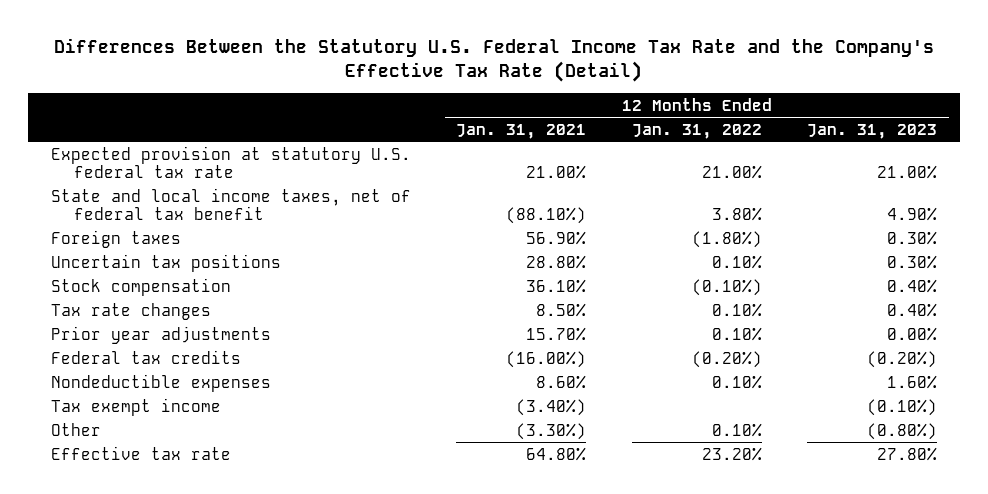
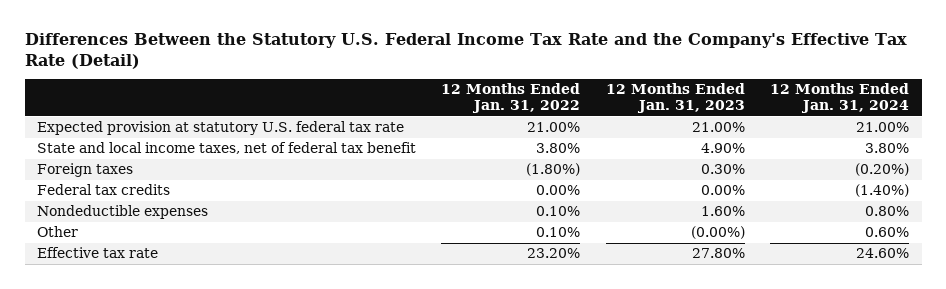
- | 12 Months Ended Jan. 31, 2021 | 12 Months Ended Jan. 31, 2022 | 12 Months Ended Jan. 31, 2023
+ | 12 Months Ended Jan. 31, 2022 | 12 Months Ended Jan. 31, 2023 | 12 Months Ended Jan. 31, 2024
- Uncertain tax positions | 28.80% | 0.10% | 0.30%
- Stock compensation | 36.10% | (0.10%) | 0.40%
- Tax rate changes | 8.50% | 0.10% | 0.40%
- Prior year adjustments | 15.70% | 0.10% | 0.00%
- Federal tax credits | (16.00%) | (0.20%) | (0.20%)
+ Federal tax credits | 0.00% | 0.00% | (1.40%)
- Tax exempt income | (3.40%) | | (0.10%)
- Other | (3.30%) | 0.10% | (0.80%)
+ Other | 0.10% | (0.00%) | 0.60%

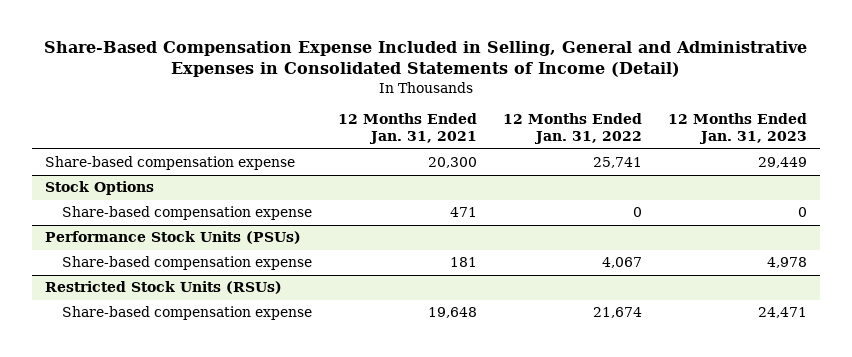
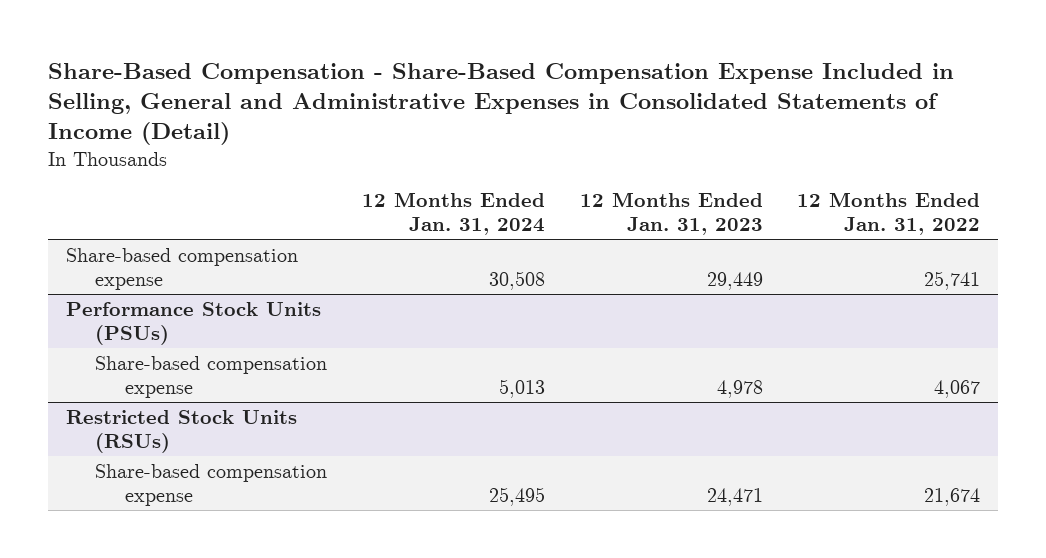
- Share-Based Compensation Expense Included in Selling, General and Administrative Expenses in Consolidated Statements of Income (Detail)
+ Share-Based Compensation - Share-Based Compensation Expense Included in Selling, General and Administrative Expenses in Consolidated Statements of Income (Detail)
- | 12 Months Ended Jan. 31, 2021 | 12 Months Ended Jan. 31, 2022 | 12 Months Ended Jan. 31, 2023
+ | 12 Months Ended Jan. 31, 2024 | 12 Months Ended Jan. 31, 2023 | 12 Months Ended Jan. 31, 2022
- Stock Options
- Share-based compensation expense | 471 | 0 | 0

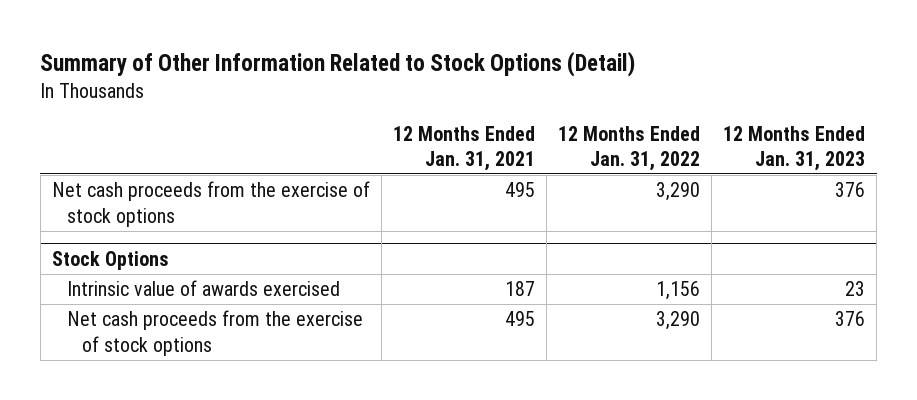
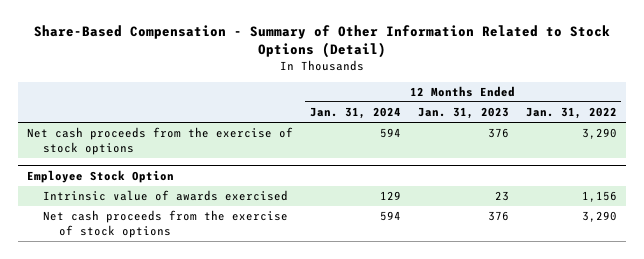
- Summary of Other Information Related to Stock Options (Detail)
+ Share-Based Compensation - Summary of Other Information Related to Stock Options (Detail)
- | 12 Months Ended Jan. 31, 2021 | 12 Months Ended Jan. 31, 2022 | 12 Months Ended Jan. 31, 2023
+ | 12 Months Ended Jan. 31, 2024 | 12 Months Ended Jan. 31, 2023 | 12 Months Ended Jan. 31, 2022
- Stock Options
+ Employee Stock Option

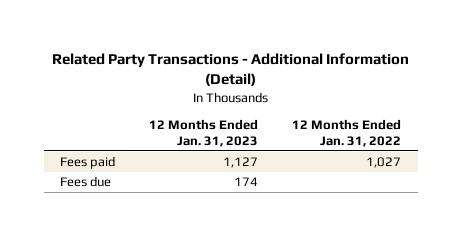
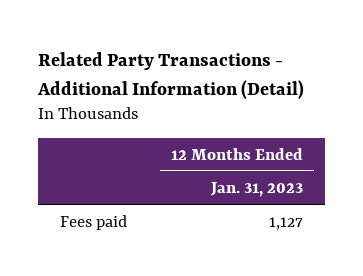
- | 12 Months Ended Jan. 31, 2023 | 12 Months Ended Jan. 31, 2022
+ | 12 Months Ended Jan. 31, 2023
- Fees due | 174 |

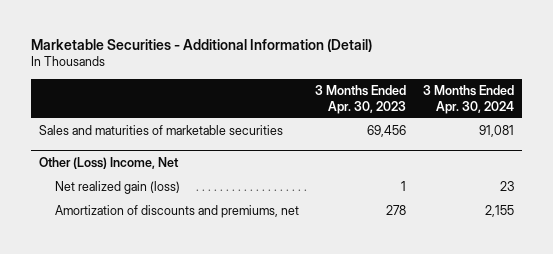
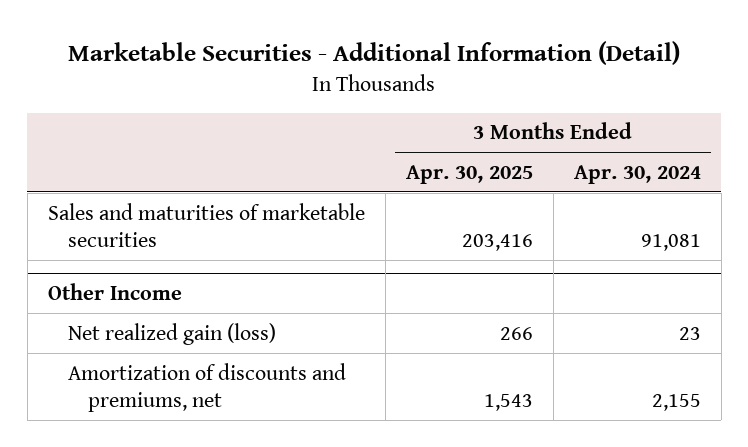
- | 3 Months Ended Apr. 30, 2023 | 3 Months Ended Apr. 30, 2024
+ | 3 Months Ended Apr. 30, 2025 | 3 Months Ended Apr. 30, 2024
- Other (Loss) Income, Net
+ Other Income

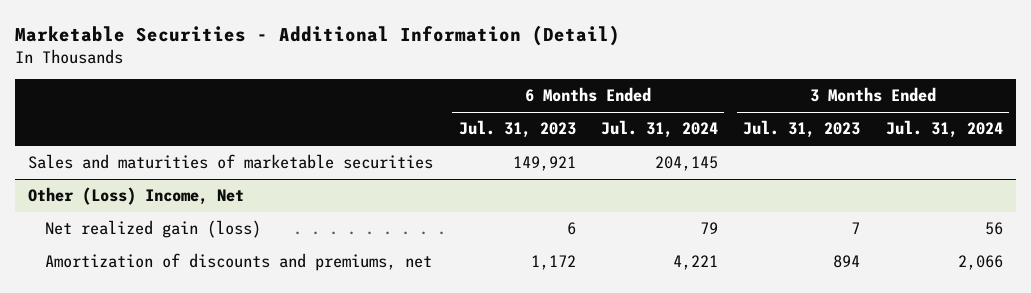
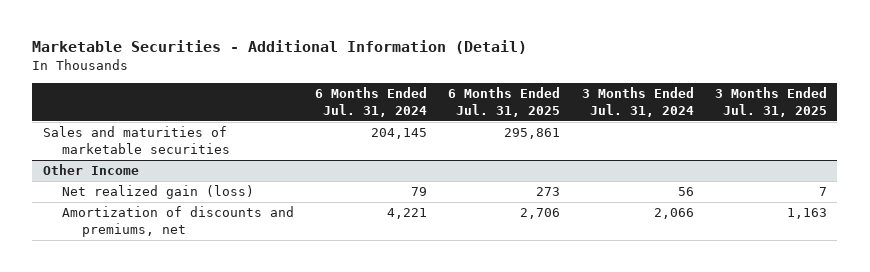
- | 6 Months Ended Jul. 31, 2023 | 6 Months Ended Jul. 31, 2024 | 3 Months Ended Jul. 31, 2023 | 3 Months Ended Jul. 31, 2024
+ | 6 Months Ended Jul. 31, 2024 | 6 Months Ended Jul. 31, 2025 | 3 Months Ended Jul. 31, 2024 | 3 Months Ended Jul. 31, 2025
- Other (Loss) Income, Net
+ Other Income

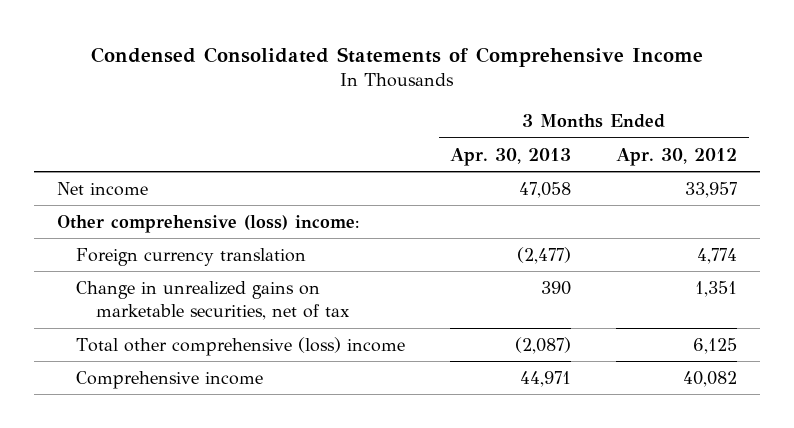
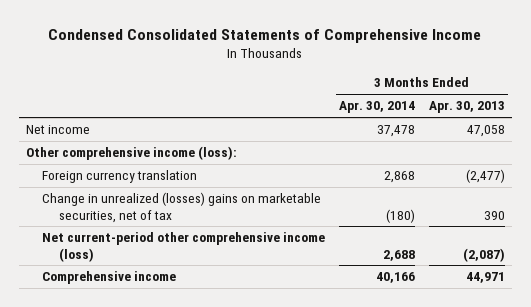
- | 3 Months Ended Apr. 30, 2013 | 3 Months Ended Apr. 30, 2012
+ | 3 Months Ended Apr. 30, 2014 | 3 Months Ended Apr. 30, 2013
- Other comprehensive (loss) income:
+ Other comprehensive income (loss):
- Change in unrealized gains on marketable securities, net of tax | 390 | 1,351
- Total other comprehensive (loss) income | (2,087) | 6,125
+ Change in unrealized (losses) gains on marketable securities, net of tax | (180) | 390
+ Net current-period other comprehensive income (loss) | 2,688 | (2,087)

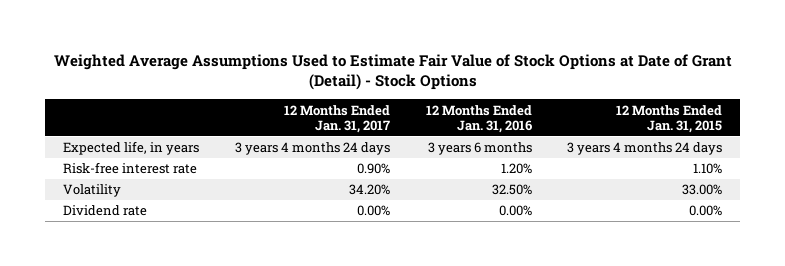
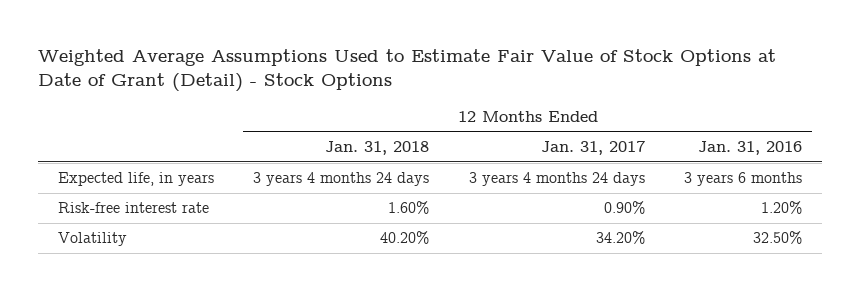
- | 12 Months Ended Jan. 31, 2017 | 12 Months Ended Jan. 31, 2016 | 12 Months Ended Jan. 31, 2015
+ | 12 Months Ended Jan. 31, 2018 | 12 Months Ended Jan. 31, 2017 | 12 Months Ended Jan. 31, 2016
- Dividend rate | 0.00% | 0.00% | 0.00%

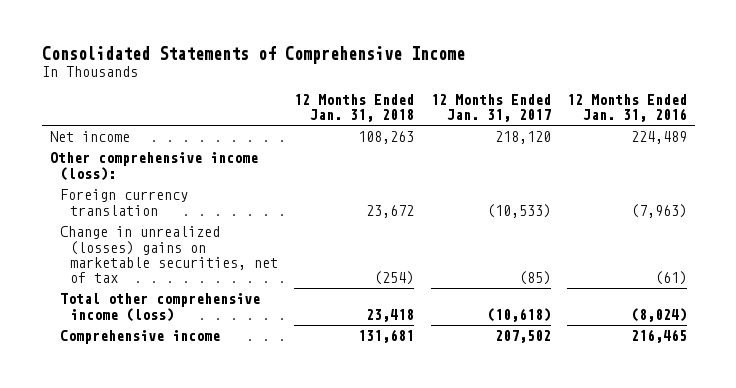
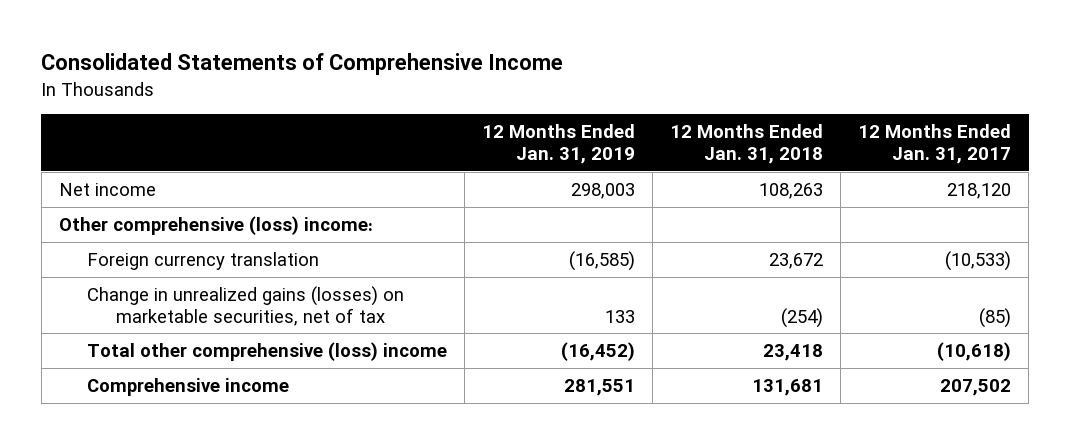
- | 12 Months Ended Jan. 31, 2018 | 12 Months Ended Jan. 31, 2017 | 12 Months Ended Jan. 31, 2016
+ | 12 Months Ended Jan. 31, 2019 | 12 Months Ended Jan. 31, 2018 | 12 Months Ended Jan. 31, 2017
- Other comprehensive income (loss):
+ Other comprehensive (loss) income:
- Change in unrealized (losses) gains on marketable securities, net of tax | (254) | (85) | (61)
- Total other comprehensive income (loss) | 23,418 | (10,618) | (8,024)
+ Change in unrealized gains (losses) on marketable securities, net of tax | 133 | (254) | (85)
+ Total other comprehensive (loss) income | (16,452) | 23,418 | (10,618)

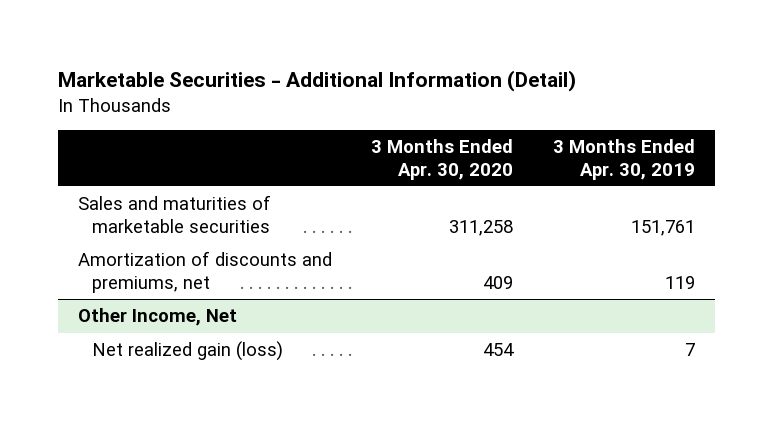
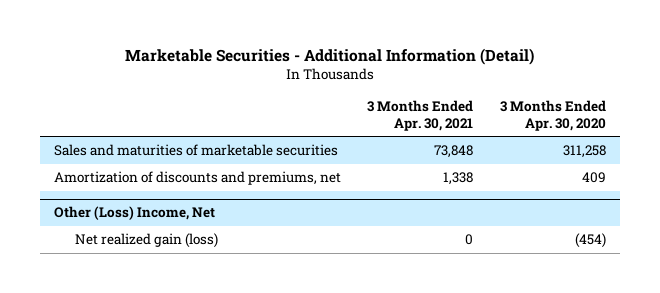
- | 3 Months Ended Apr. 30, 2020 | 3 Months Ended Apr. 30, 2019
+ | 3 Months Ended Apr. 30, 2021 | 3 Months Ended Apr. 30, 2020
- Other Income, Net
- Net realized gain (loss) | 454 | 7
+ Other (Loss) Income, Net
+ Net realized gain (loss) | 0 | (454)

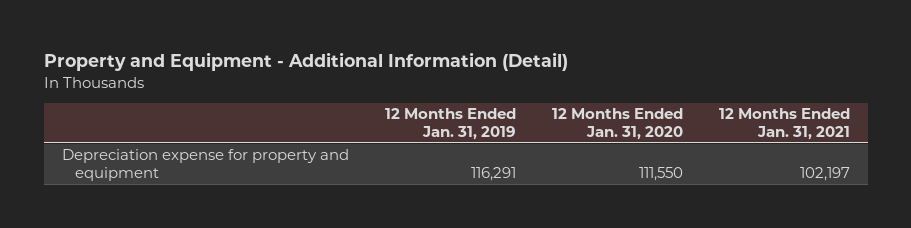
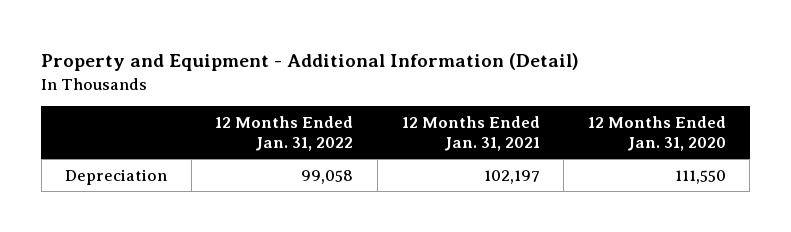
- | 12 Months Ended Jan. 31, 2019 | 12 Months Ended Jan. 31, 2020 | 12 Months Ended Jan. 31, 2021
+ | 12 Months Ended Jan. 31, 2022 | 12 Months Ended Jan. 31, 2021 | 12 Months Ended Jan. 31, 2020
- Depreciation expense for property and equipment | 116,291 | 111,550 | 102,197
+ Depreciation | 99,058 | 102,197 | 111,550

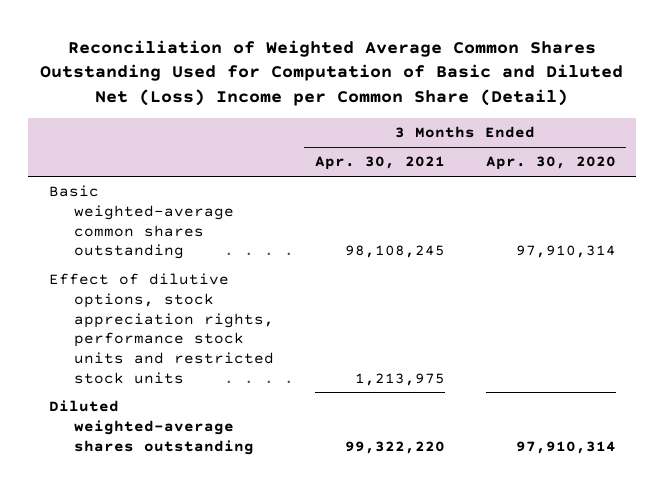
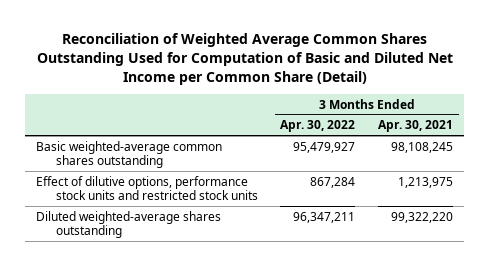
- Reconciliation of Weighted Average Common Shares Outstanding Used for Computation of Basic and Diluted Net (Loss) Income per Common Share (Detail)
+ Reconciliation of Weighted Average Common Shares Outstanding Used for Computation of Basic and Diluted Net Income per Common Share (Detail)
- | 3 Months Ended Apr. 30, 2021 | 3 Months Ended Apr. 30, 2020
+ | 3 Months Ended Apr. 30, 2022 | 3 Months Ended Apr. 30, 2021
- Effect of dilutive options, stock appreciation rights, performance stock units and restricted stock units | 1,213,975 |
+ Effect of dilutive options, performance stock units and restricted stock units | 867,284 | 1,213,975

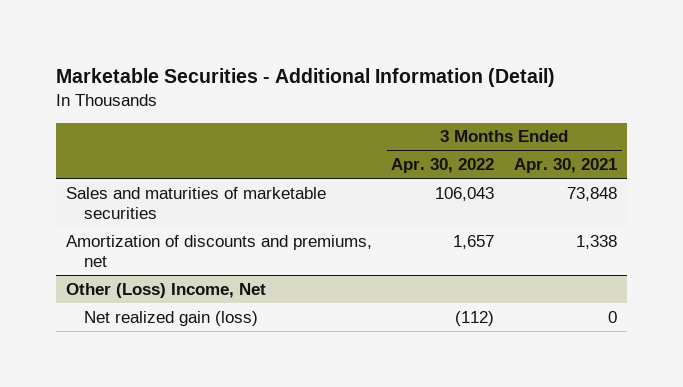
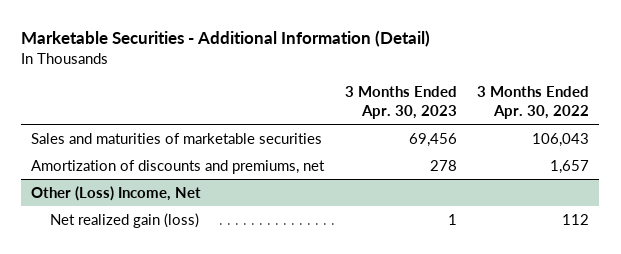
- | 3 Months Ended Apr. 30, 2022 | 3 Months Ended Apr. 30, 2021
+ | 3 Months Ended Apr. 30, 2023 | 3 Months Ended Apr. 30, 2022
@ Other (Loss) Income, Net
- Net realized gain (loss) | (112) | 0
+ Net realized gain (loss) | 1 | 112

